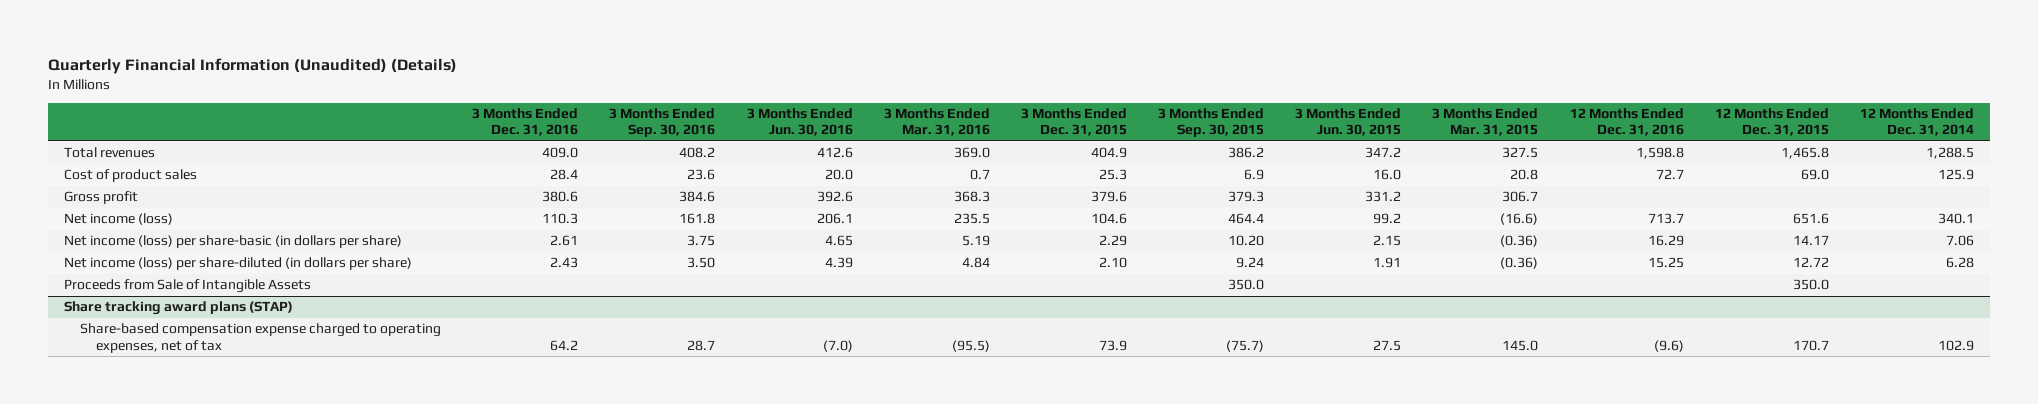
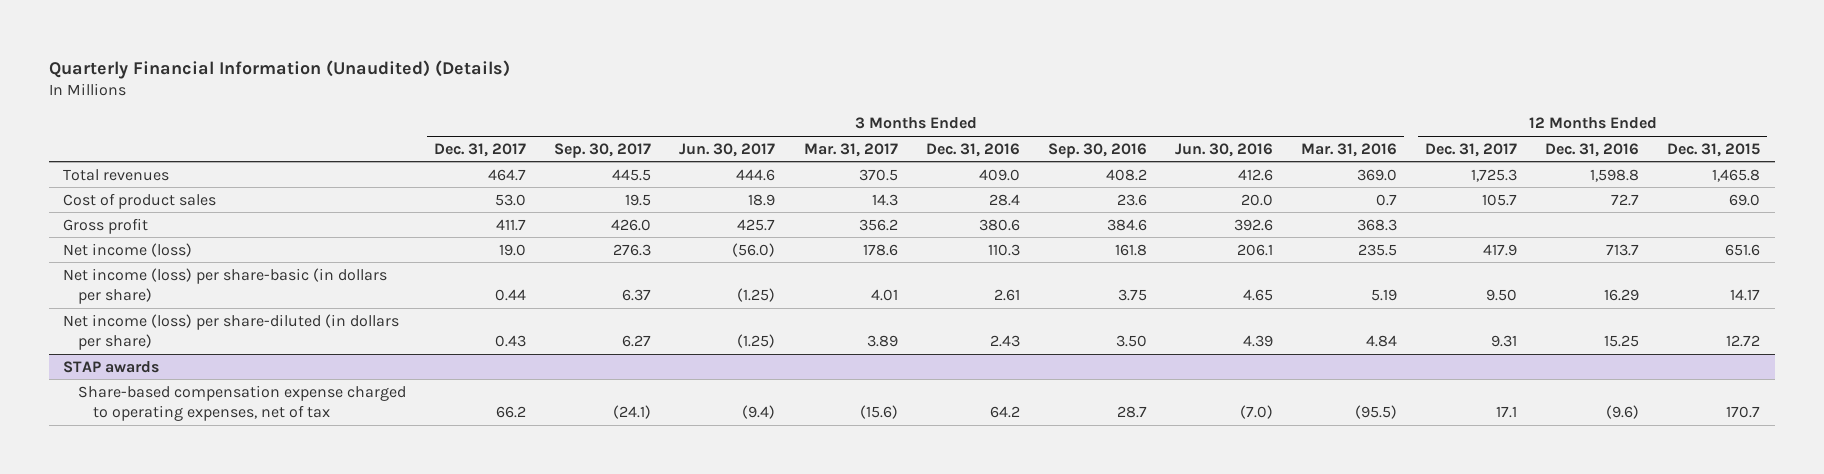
- | 3 Months Ended Dec. 31, 2016 | 3 Months Ended Sep. 30, 2016 | 3 Months Ended Jun. 30, 2016 | 3 Months Ended Mar. 31, 2016 | 3 Months Ended Dec. 31, 2015 | 3 Months Ended Sep. 30, 2015 | 3 Months Ended Jun. 30, 2015 | 3 Months Ended Mar. 31, 2015 | 12 Months Ended Dec. 31, 2016 | 12 Months Ended Dec. 31, 2015 | 12 Months Ended Dec. 31, 2014
+ | 3 Months Ended Dec. 31, 2017 | 3 Months Ended Sep. 30, 2017 | 3 Months Ended Jun. 30, 2017 | 3 Months Ended Mar. 31, 2017 | 3 Months Ended Dec. 31, 2016 | 3 Months Ended Sep. 30, 2016 | 3 Months Ended Jun. 30, 2016 | 3 Months Ended Mar. 31, 2016 | 12 Months Ended Dec. 31, 2017 | 12 Months Ended Dec. 31, 2016 | 12 Months Ended Dec. 31, 2015
- Proceeds from Sale of Intangible Assets | | | | | | 350.0 | | | | 350.0 |
- Share tracking award plans (STAP)
+ STAP awards

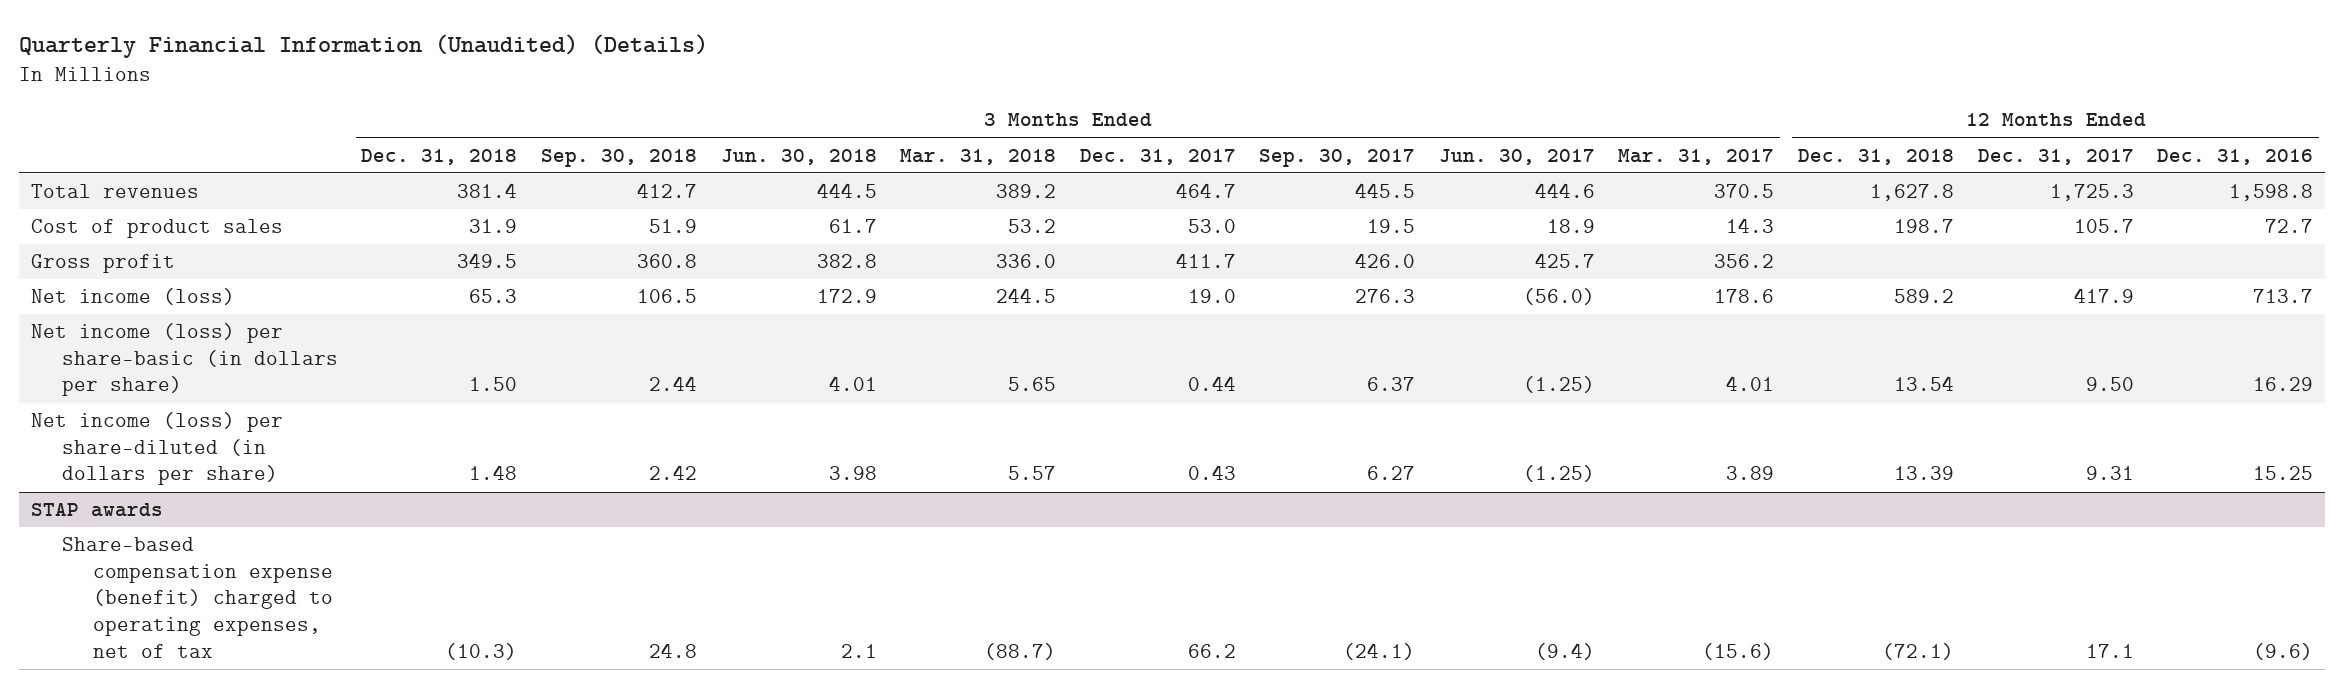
- | 3 Months Ended Dec. 31, 2017 | 3 Months Ended Sep. 30, 2017 | 3 Months Ended Jun. 30, 2017 | 3 Months Ended Mar. 31, 2017 | 3 Months Ended Dec. 31, 2016 | 3 Months Ended Sep. 30, 2016 | 3 Months Ended Jun. 30, 2016 | 3 Months Ended Mar. 31, 2016 | 12 Months Ended Dec. 31, 2017 | 12 Months Ended Dec. 31, 2016 | 12 Months Ended Dec. 31, 2015
+ | 3 Months Ended Dec. 31, 2018 | 3 Months Ended Sep. 30, 2018 | 3 Months Ended Jun. 30, 2018 | 3 Months Ended Mar. 31, 2018 | 3 Months Ended Dec. 31, 2017 | 3 Months Ended Sep. 30, 2017 | 3 Months Ended Jun. 30, 2017 | 3 Months Ended Mar. 31, 2017 | 12 Months Ended Dec. 31, 2018 | 12 Months Ended Dec. 31, 2017 | 12 Months Ended Dec. 31, 2016
@ STAP awards
- Share-based compensation expense charged to operating expenses, net of tax | 66.2 | (24.1) | (9.4) | (15.6) | 64.2 | 28.7 | (7.0) | (95.5) | 17.1 | (9.6) | 170.7
+ Share-based compensation expense (benefit) charged to operating expenses, net of tax | (10.3) | 24.8 | 2.1 | (88.7) | 66.2 | (24.1) | (9.4) | (15.6) | (72.1) | 17.1 | (9.6)

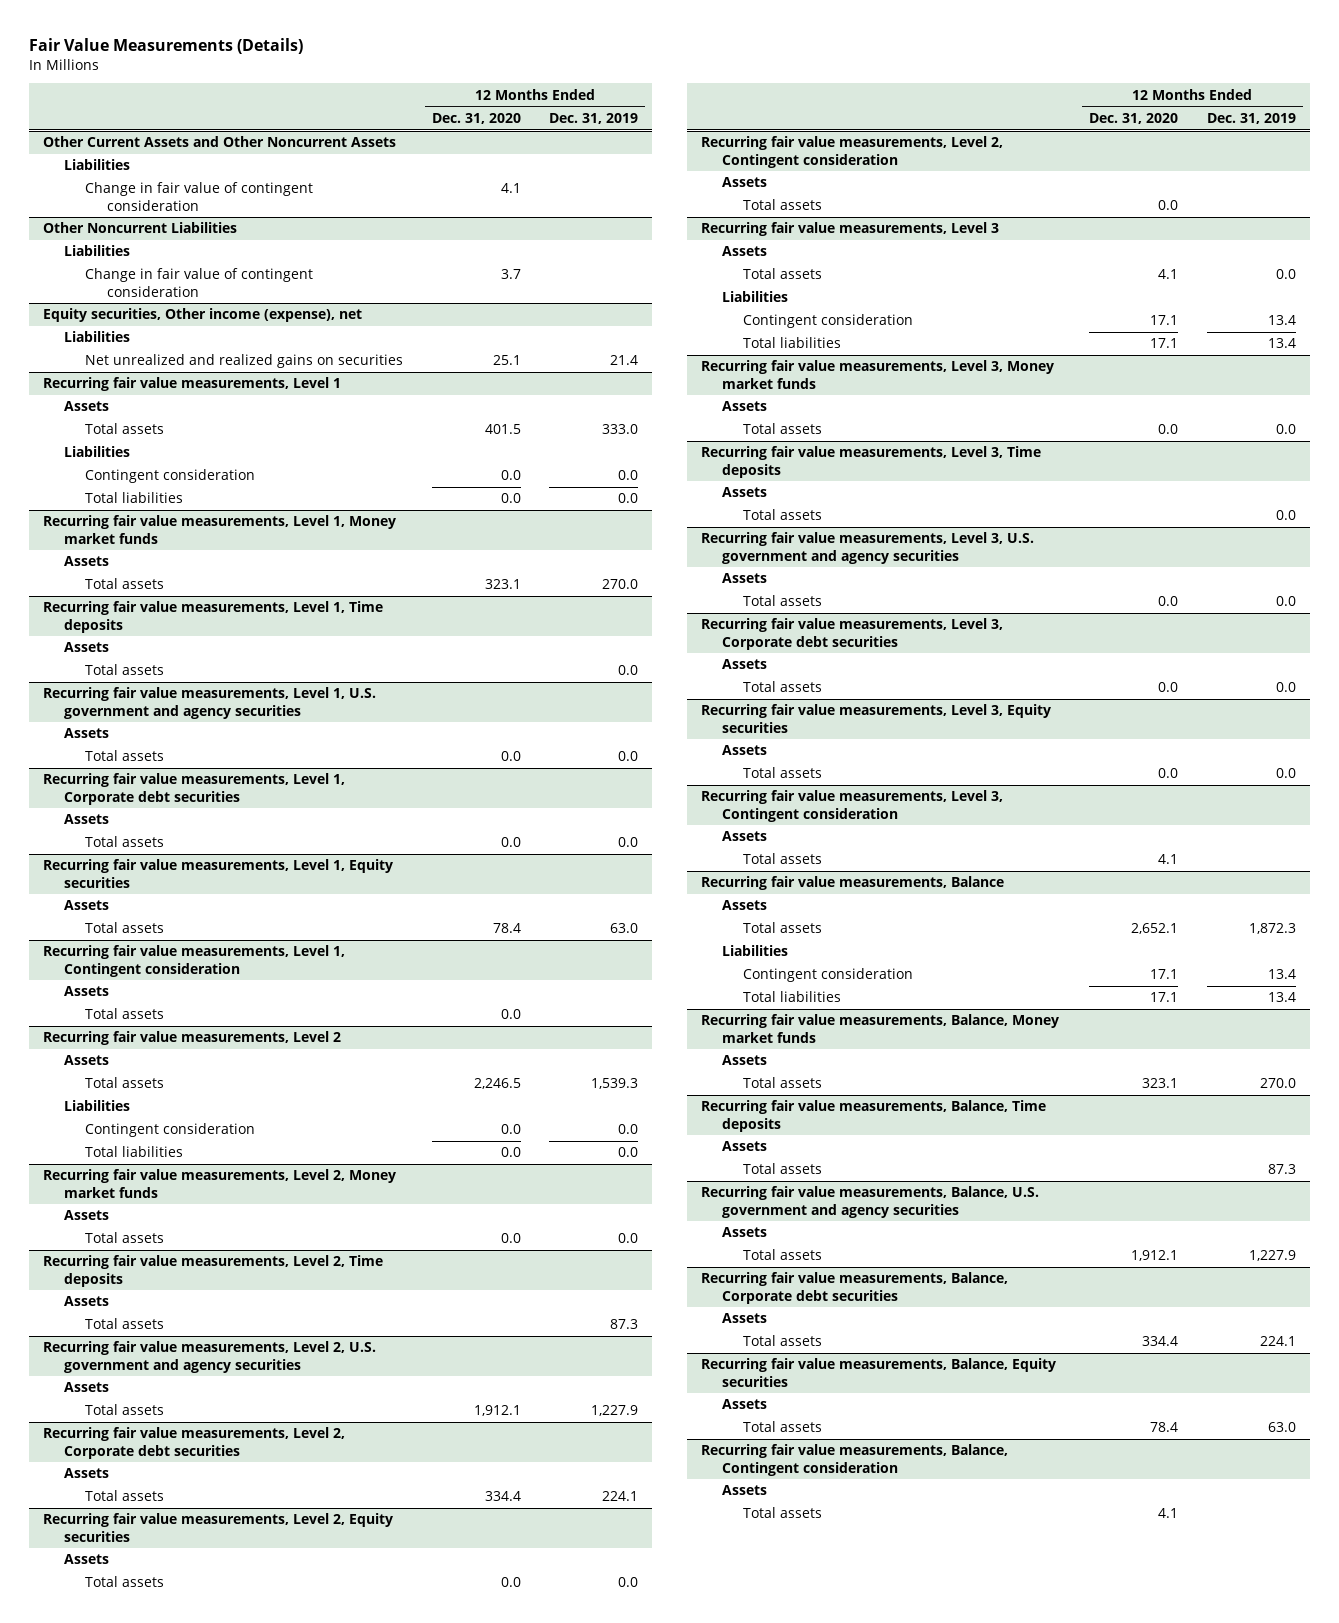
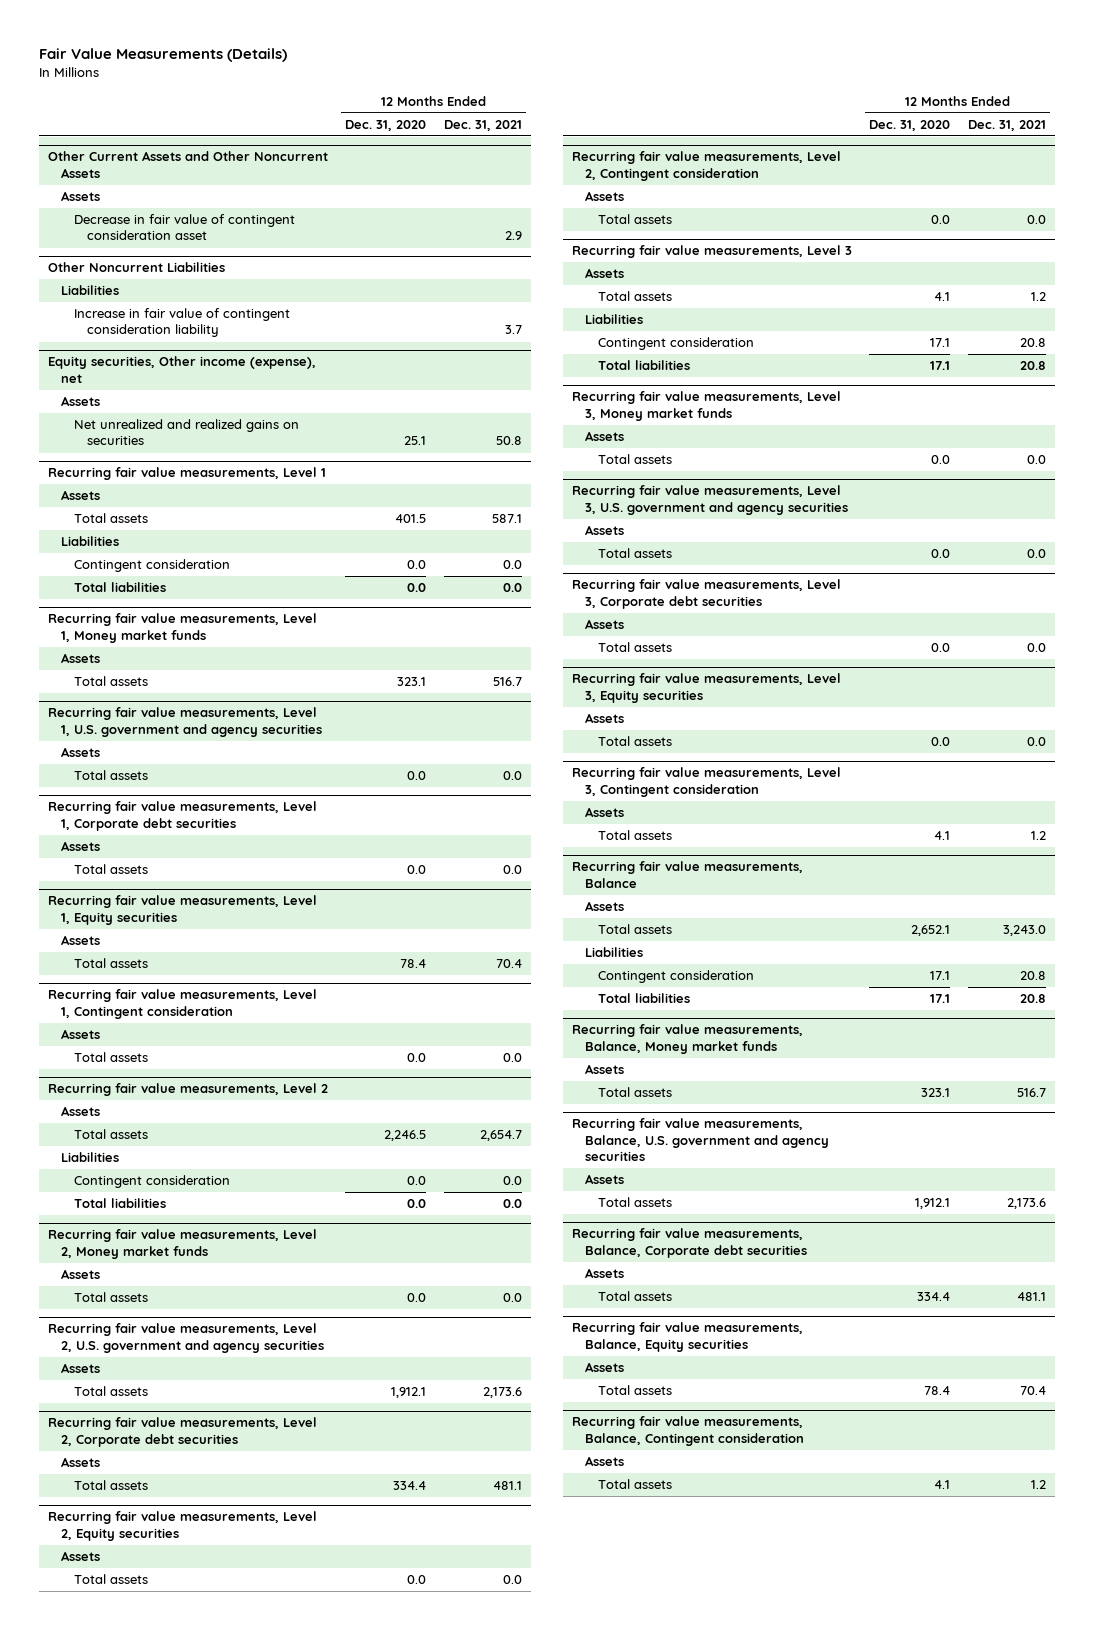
- | 12 Months Ended Dec. 31, 2020 | 12 Months Ended Dec. 31, 2019
+ | 12 Months Ended Dec. 31, 2020 | 12 Months Ended Dec. 31, 2021
@ Other Current Assets and Other Noncurrent Assets
- Liabilities
- Change in fair value of contingent consideration | 4.1 |
+ Assets
+ Decrease in fair value of contingent consideration asset | | 2.9
@ Other Noncurrent Liabilities
- Change in fair value of contingent consideration | 3.7 |
+ Increase in fair value of contingent consideration liability | | 3.7
@ Equity securities, Other income (expense), net
- Liabilities
+ Assets
- Recurring fair value measurements, Level 1, Time deposits
- Assets
- Total assets | | 0.0
- Recurring fair value measurements, Level 2, Time deposits
- Assets
- Total assets | | 87.3
- Recurring fair value measurements, Level 3, Time deposits
- Assets
- Total assets | | 0.0
- Recurring fair value measurements, Balance, Time deposits
- Assets
- Total assets | | 87.3

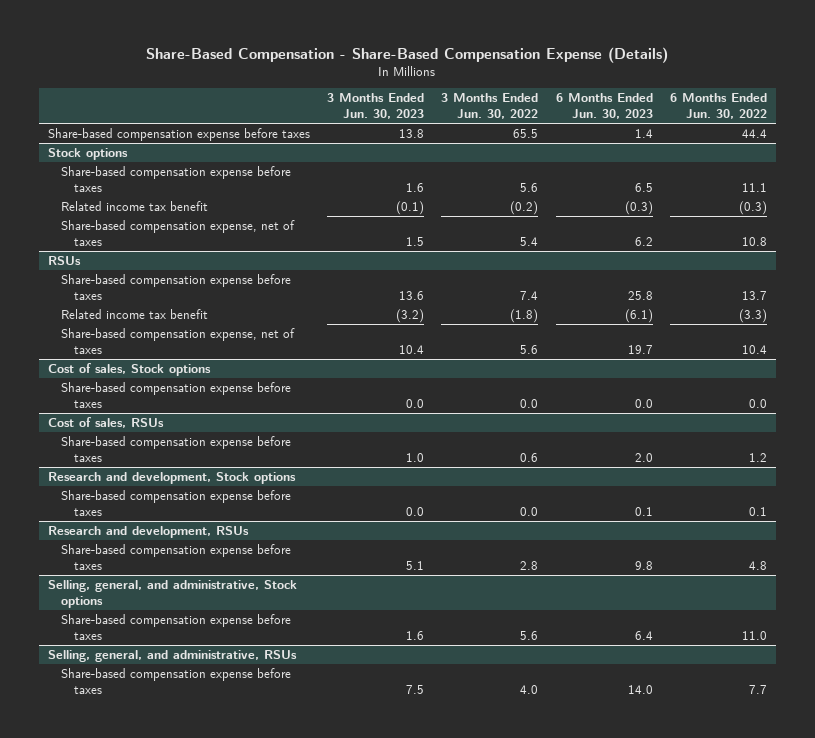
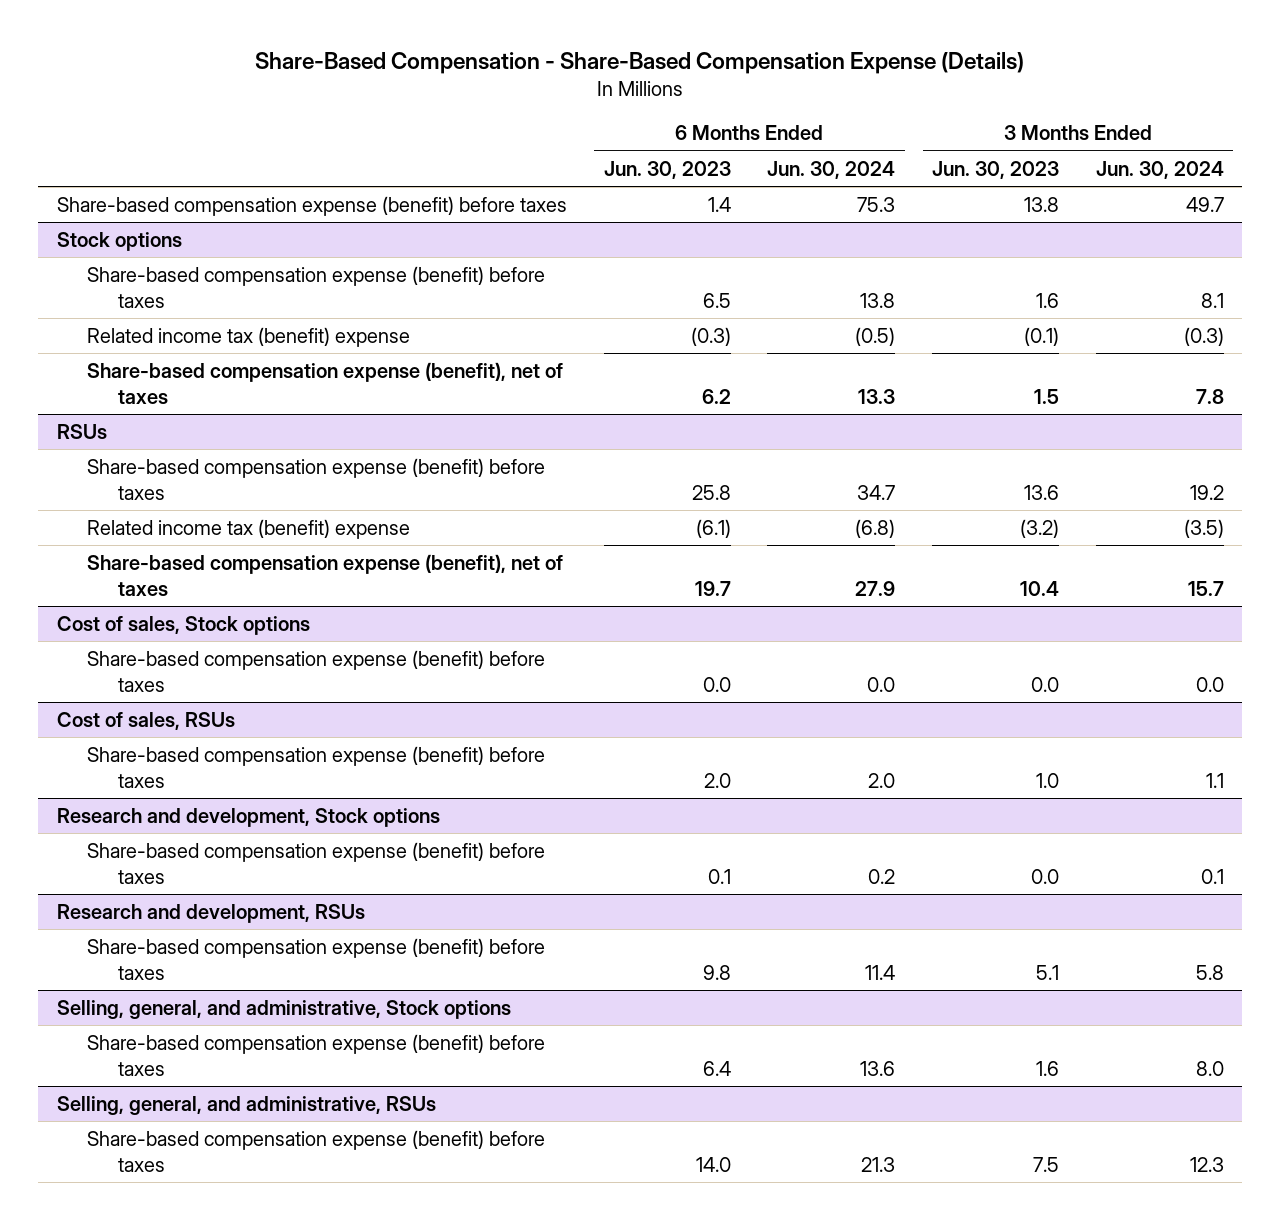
- | 3 Months Ended Jun. 30, 2023 | 3 Months Ended Jun. 30, 2022 | 6 Months Ended Jun. 30, 2023 | 6 Months Ended Jun. 30, 2022
+ | 6 Months Ended Jun. 30, 2023 | 6 Months Ended Jun. 30, 2024 | 3 Months Ended Jun. 30, 2023 | 3 Months Ended Jun. 30, 2024
- Share-based compensation expense before taxes | 13.8 | 65.5 | 1.4 | 44.4
+ Share-based compensation expense (benefit) before taxes | 1.4 | 75.3 | 13.8 | 49.7
@ Stock options
- Share-based compensation expense before taxes | 1.6 | 5.6 | 6.5 | 11.1
- Related income tax benefit | (0.1) | (0.2) | (0.3) | (0.3)
- Share-based compensation expense, net of taxes | 1.5 | 5.4 | 6.2 | 10.8
+ Share-based compensation expense (benefit) before taxes | 6.5 | 13.8 | 1.6 | 8.1
+ Related income tax (benefit) expense | (0.3) | (0.5) | (0.1) | (0.3)
+ Share-based compensation expense (benefit), net of taxes | 6.2 | 13.3 | 1.5 | 7.8
@ RSUs
- Share-based compensation expense before taxes | 13.6 | 7.4 | 25.8 | 13.7
- Related income tax benefit | (3.2) | (1.8) | (6.1) | (3.3)
- Share-based compensation expense, net of taxes | 10.4 | 5.6 | 19.7 | 10.4
+ Share-based compensation expense (benefit) before taxes | 25.8 | 34.7 | 13.6 | 19.2
+ Related income tax (benefit) expense | (6.1) | (6.8) | (3.2) | (3.5)
+ Share-based compensation expense (benefit), net of taxes | 19.7 | 27.9 | 10.4 | 15.7
@ Cost of sales, Stock options
- Share-based compensation expense before taxes | 0.0 | 0.0 | 0.0 | 0.0
+ Share-based compensation expense (benefit) before taxes | 0.0 | 0.0 | 0.0 | 0.0
@ Cost of sales, RSUs
- Share-based compensation expense before taxes | 1.0 | 0.6 | 2.0 | 1.2
+ Share-based compensation expense (benefit) before taxes | 2.0 | 2.0 | 1.0 | 1.1
@ Research and development, Stock options
- Share-based compensation expense before taxes | 0.0 | 0.0 | 0.1 | 0.1
+ Share-based compensation expense (benefit) before taxes | 0.1 | 0.2 | 0.0 | 0.1
@ Research and development, RSUs
- Share-based compensation expense before taxes | 5.1 | 2.8 | 9.8 | 4.8
+ Share-based compensation expense (benefit) before taxes | 9.8 | 11.4 | 5.1 | 5.8
@ Selling, general, and administrative, Stock options
- Share-based compensation expense before taxes | 1.6 | 5.6 | 6.4 | 11.0
+ Share-based compensation expense (benefit) before taxes | 6.4 | 13.6 | 1.6 | 8.0
@ Selling, general, and administrative, RSUs
- Share-based compensation expense before taxes | 7.5 | 4.0 | 14.0 | 7.7
+ Share-based compensation expense (benefit) before taxes | 14.0 | 21.3 | 7.5 | 12.3

